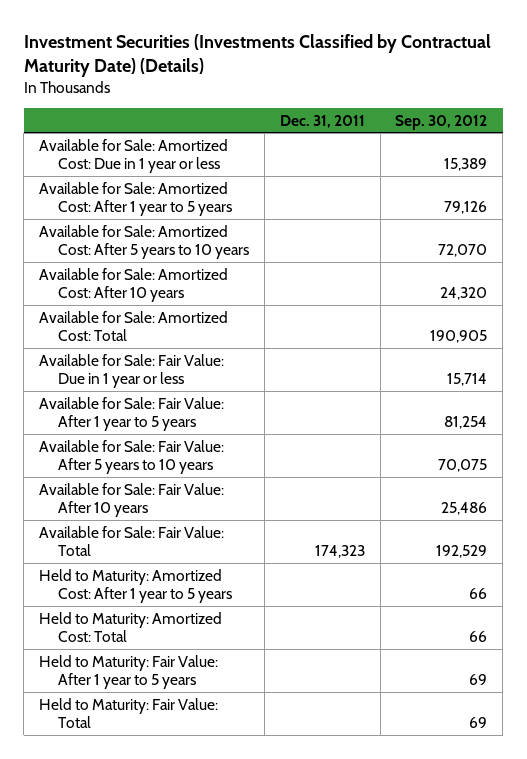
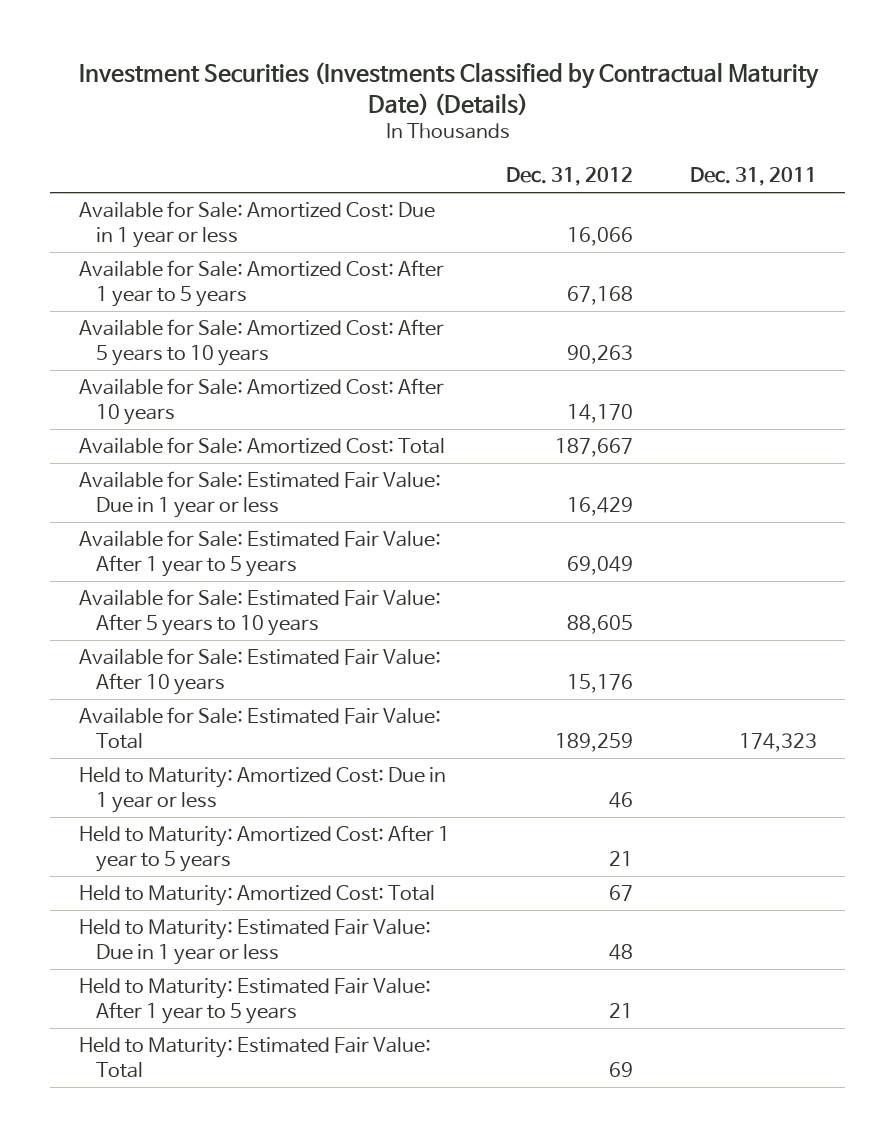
- | Dec. 31, 2011 | Sep. 30, 2012
+ | Dec. 31, 2012 | Dec. 31, 2011
- Available for Sale: Fair Value: Due in 1 year or less | | 15,714
- Available for Sale: Fair Value: After 1 year to 5 years | | 81,254
- Available for Sale: Fair Value: After 5 years to 10 years | | 70,075
- Available for Sale: Fair Value: After 10 years | | 25,486
- Available for Sale: Fair Value: Total | 174,323 | 192,529
+ Available for Sale: Estimated Fair Value: Due in 1 year or less | 16,429 |
+ Available for Sale: Estimated Fair Value: After 1 year to 5 years | 69,049 |
+ Available for Sale: Estimated Fair Value: After 5 years to 10 years | 88,605 |
+ Available for Sale: Estimated Fair Value: After 10 years | 15,176 |
+ Available for Sale: Estimated Fair Value: Total | 189,259 | 174,323
+ Held to Maturity: Amortized Cost: Due in 1 year or less | 46 |
- Held to Maturity: Fair Value: After 1 year to 5 years | | 69
- Held to Maturity: Fair Value: Total | | 69
+ Held to Maturity: Estimated Fair Value: Due in 1 year or less | 48 |
+ Held to Maturity: Estimated Fair Value: After 1 year to 5 years | 21 |
+ Held to Maturity: Estimated Fair Value: Total | 69 |

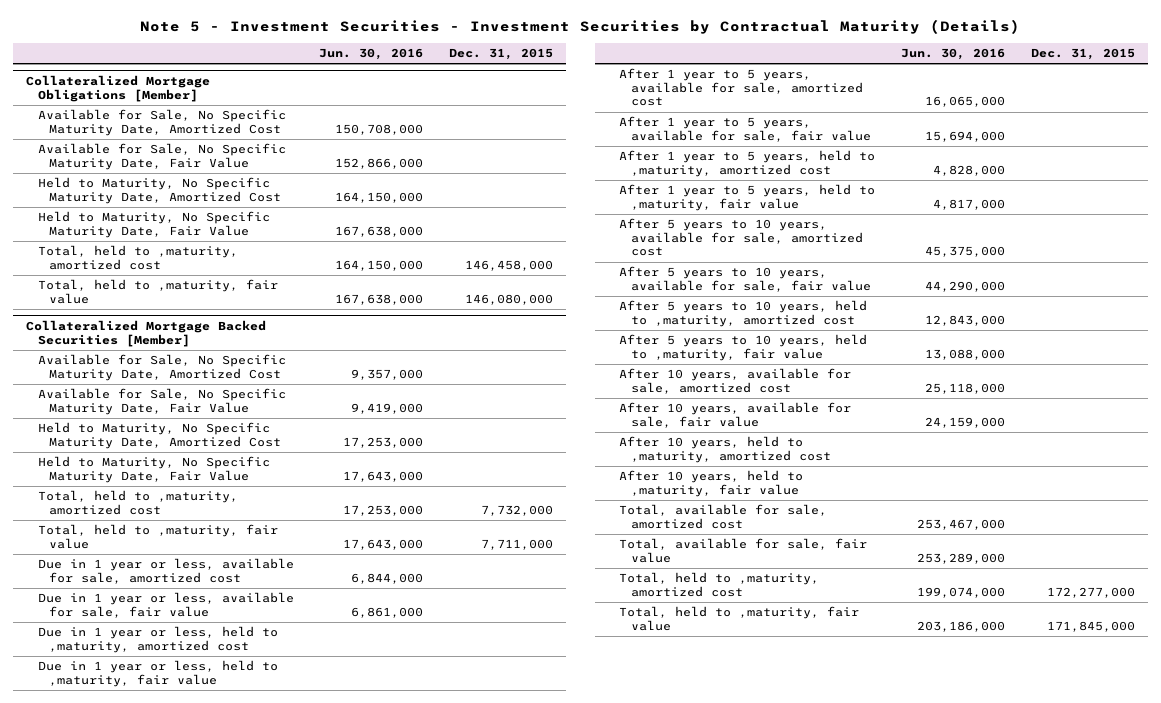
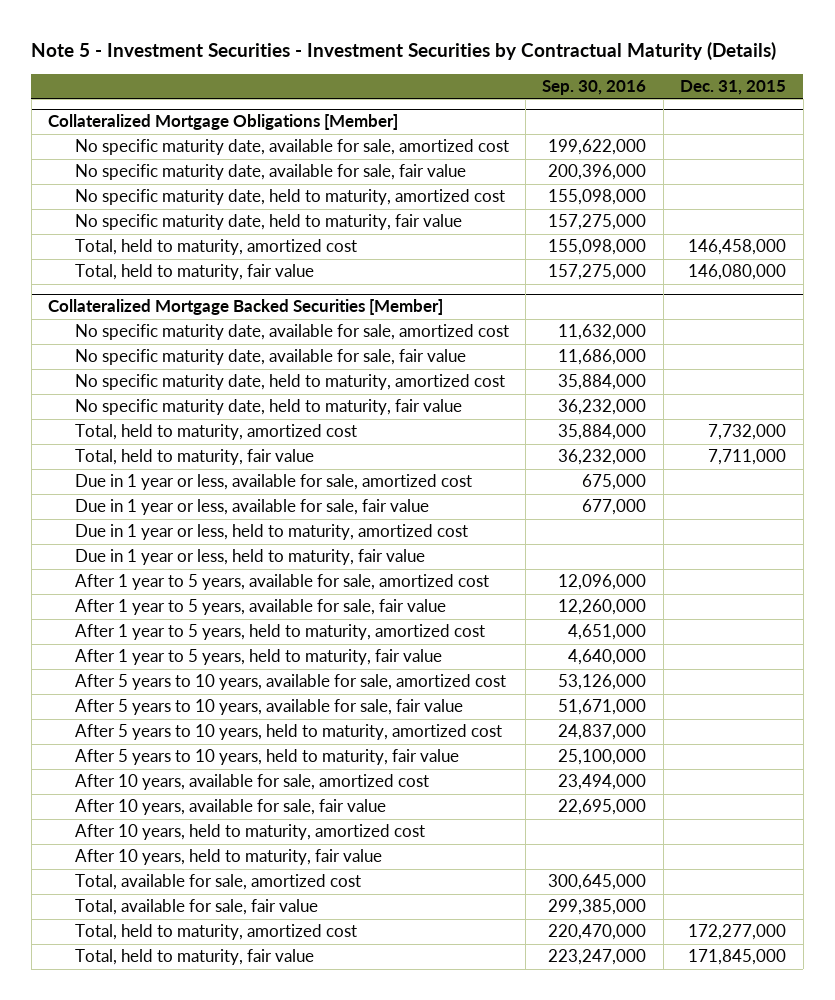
- | Jun. 30, 2016 | Dec. 31, 2015
+ | Sep. 30, 2016 | Dec. 31, 2015
@ Collateralized Mortgage Obligations [Member]
- Available for Sale, No Specific Maturity Date, Amortized Cost | 150,708,000 |
- Available for Sale, No Specific Maturity Date, Fair Value | 152,866,000 |
- Held to Maturity, No Specific Maturity Date, Amortized Cost | 164,150,000 |
- Held to Maturity, No Specific Maturity Date, Fair Value | 167,638,000 |
- Total, held to ,maturity, amortized cost | 164,150,000 | 146,458,000
- Total, held to ,maturity, fair value | 167,638,000 | 146,080,000
+ No specific maturity date, available for sale, amortized cost | 199,622,000 |
+ No specific maturity date, available for sale, fair value | 200,396,000 |
+ No specific maturity date, held to maturity, amortized cost | 155,098,000 |
+ No specific maturity date, held to maturity, fair value | 157,275,000 |
+ Total, held to maturity, amortized cost | 155,098,000 | 146,458,000
+ Total, held to maturity, fair value | 157,275,000 | 146,080,000
@ Collateralized Mortgage Backed Securities [Member]
- Available for Sale, No Specific Maturity Date, Amortized Cost | 9,357,000 |
- Available for Sale, No Specific Maturity Date, Fair Value | 9,419,000 |
- Held to Maturity, No Specific Maturity Date, Amortized Cost | 17,253,000 |
- Held to Maturity, No Specific Maturity Date, Fair Value | 17,643,000 |
- Total, held to ,maturity, amortized cost | 17,253,000 | 7,732,000
- Total, held to ,maturity, fair value | 17,643,000 | 7,711,000
+ No specific maturity date, available for sale, amortized cost | 11,632,000 |
+ No specific maturity date, available for sale, fair value | 11,686,000 |
+ No specific maturity date, held to maturity, amortized cost | 35,884,000 |
+ No specific maturity date, held to maturity, fair value | 36,232,000 |
+ Total, held to maturity, amortized cost | 35,884,000 | 7,732,000
+ Total, held to maturity, fair value | 36,232,000 | 7,711,000
- Due in 1 year or less, held to ,maturity, amortized cost
- Due in 1 year or less, held to ,maturity, fair value
+ Due in 1 year or less, held to maturity, amortized cost
+ Due in 1 year or less, held to maturity, fair value
- After 1 year to 5 years, held to ,maturity, amortized cost | 4,828,000 |
- After 1 year to 5 years, held to ,maturity, fair value | 4,817,000 |
+ After 1 year to 5 years, held to maturity, amortized cost | 4,651,000 |
+ After 1 year to 5 years, held to maturity, fair value | 4,640,000 |
- After 5 years to 10 years, held to ,maturity, amortized cost | 12,843,000 |
- After 5 years to 10 years, held to ,maturity, fair value | 13,088,000 |
+ After 5 years to 10 years, held to maturity, amortized cost | 24,837,000 |
+ After 5 years to 10 years, held to maturity, fair value | 25,100,000 |
- After 10 years, held to ,maturity, amortized cost
- After 10 years, held to ,maturity, fair value
+ After 10 years, held to maturity, amortized cost
+ After 10 years, held to maturity, fair value
- Total, held to ,maturity, amortized cost | 199,074,000 | 172,277,000
- Total, held to ,maturity, fair value | 203,186,000 | 171,845,000
+ Total, held to maturity, amortized cost | 220,470,000 | 172,277,000
+ Total, held to maturity, fair value | 223,247,000 | 171,845,000

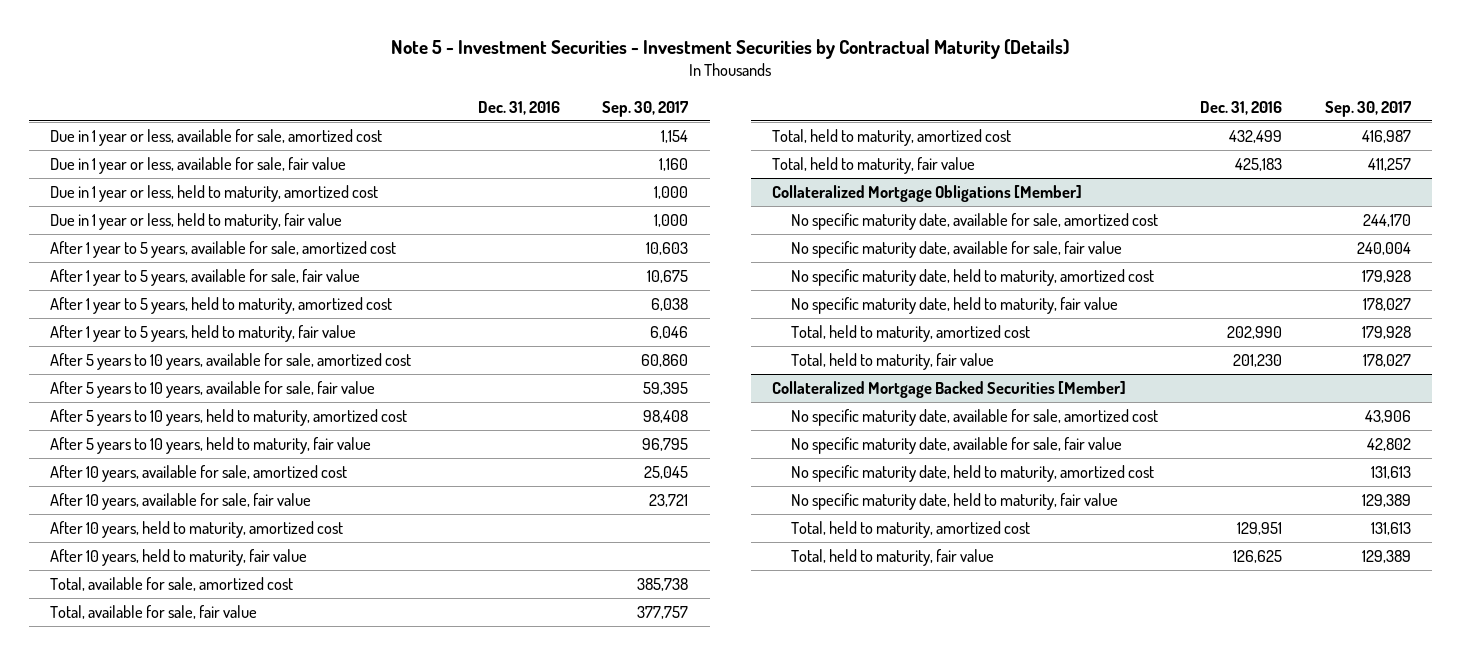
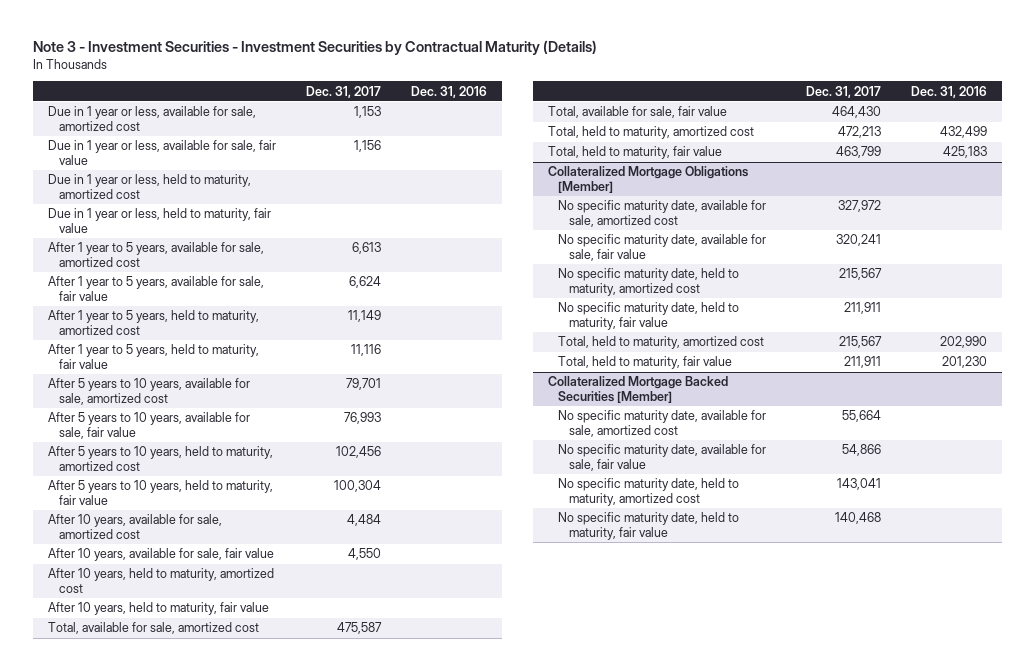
- Note 5 - Investment Securities - Investment Securities by Contractual Maturity (Details)
+ Note 3 - Investment Securities - Investment Securities by Contractual Maturity (Details)
- | Dec. 31, 2016 | Sep. 30, 2017
+ | Dec. 31, 2017 | Dec. 31, 2016
@ Collateralized Mortgage Backed Securities [Member]
- Total, held to maturity, amortized cost | 129,951 | 131,613
- Total, held to maturity, fair value | 126,625 | 129,389

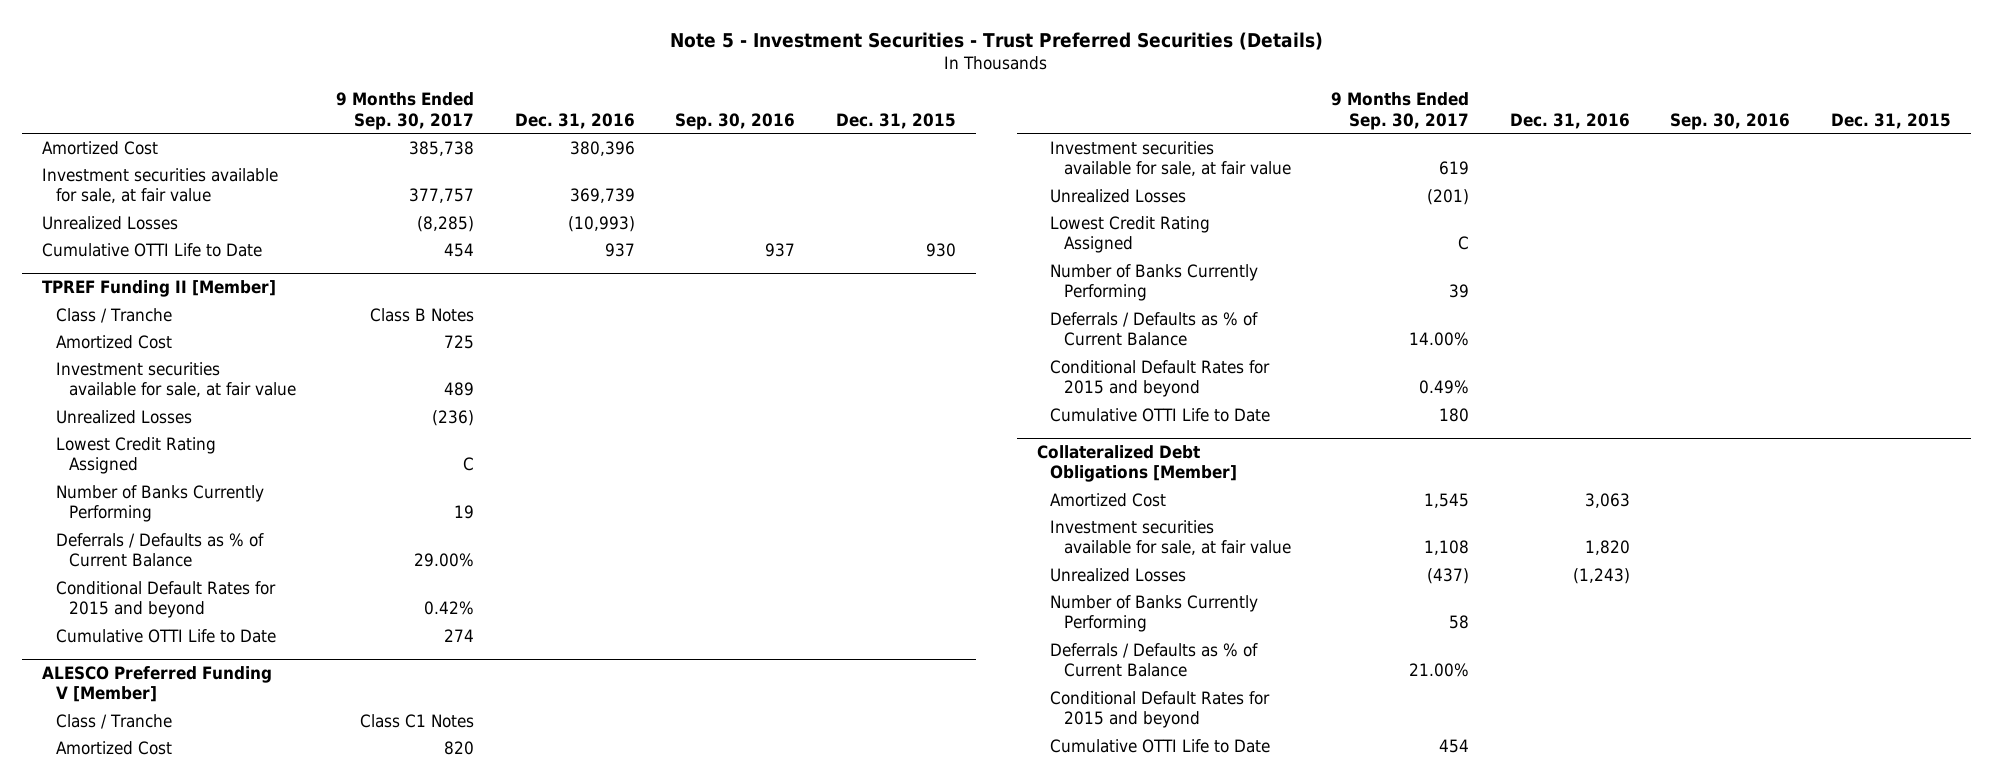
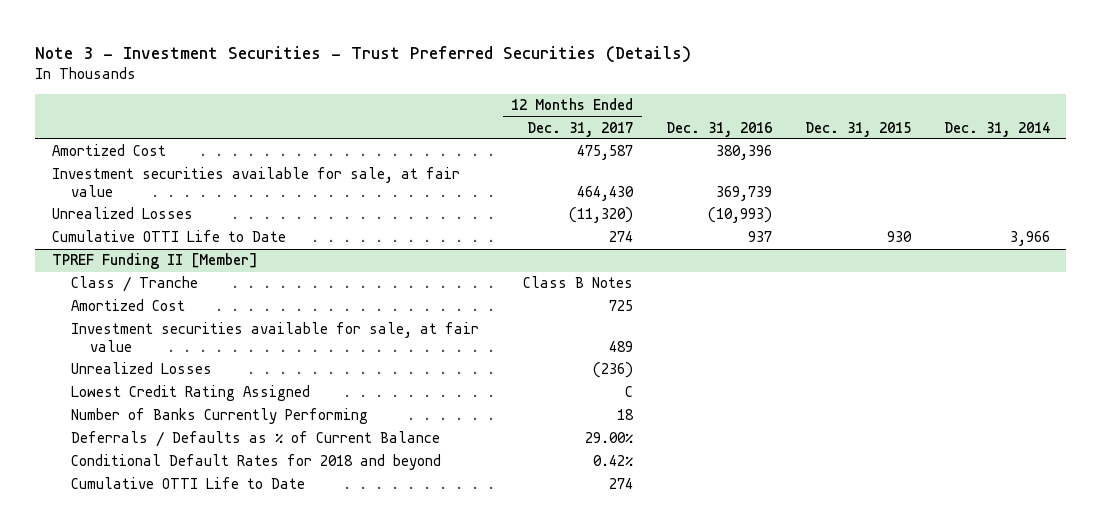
- Note 5 - Investment Securities - Trust Preferred Securities (Details)
+ Note 3 - Investment Securities - Trust Preferred Securities (Details)
- | 9 Months Ended Sep. 30, 2017 | Dec. 31, 2016 | Sep. 30, 2016 | Dec. 31, 2015
+ | 12 Months Ended Dec. 31, 2017 | Dec. 31, 2016 | Dec. 31, 2015 | Dec. 31, 2014
@ TPREF Funding II [Member]
- Conditional Default Rates for 2015 and beyond | 0.42% | | |
+ Conditional Default Rates for 2018 and beyond | 0.42% | | |
- ALESCO Preferred Funding V [Member]
- Class / Tranche | Class C1 Notes | | |
- Amortized Cost | 820 | | |
- Investment securities available for sale, at fair value | 619 | | |
- Unrealized Losses | (201) | | |
- Lowest Credit Rating Assigned | C | | |
- Number of Banks Currently Performing | 39 | | |
- Deferrals / Defaults as % of Current Balance | 14.00% | | |
- Conditional Default Rates for 2015 and beyond | 0.49% | | |
- Cumulative OTTI Life to Date | 180 | | |
- Collateralized Debt Obligations [Member]
- Amortized Cost | 1,545 | 3,063 | |
- Investment securities available for sale, at fair value | 1,108 | 1,820 | |
- Unrealized Losses | (437) | (1,243) | |
- Number of Banks Currently Performing | 58 | | |
- Deferrals / Defaults as % of Current Balance | 21.00% | | |
- Conditional Default Rates for 2015 and beyond
- Cumulative OTTI Life to Date | 454 | | |

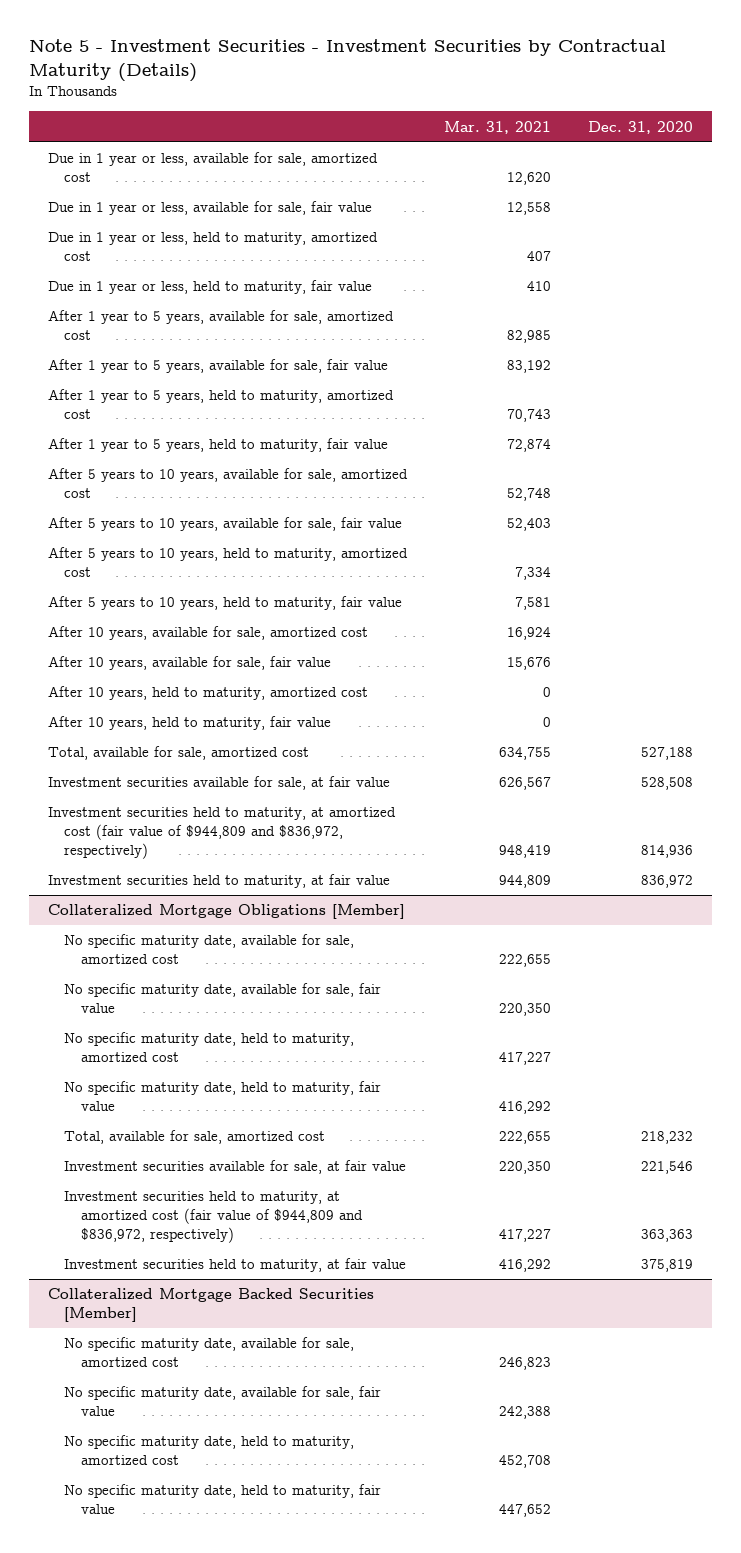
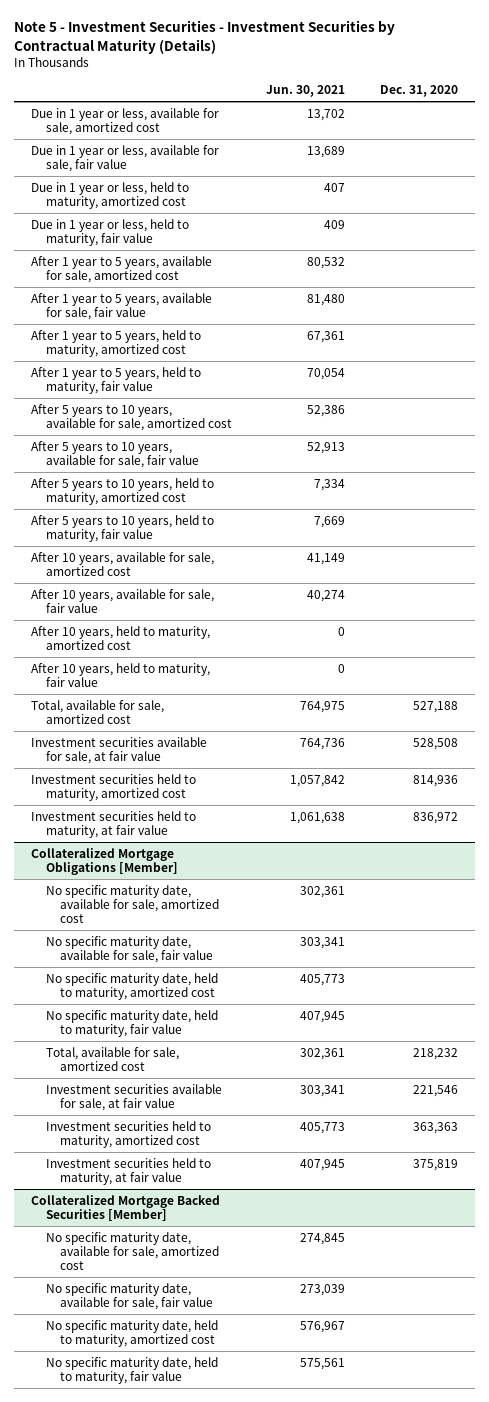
- | Mar. 31, 2021 | Dec. 31, 2020
+ | Jun. 30, 2021 | Dec. 31, 2020
- Investment securities held to maturity, at amortized cost (fair value of $944,809 and $836,972, respectively) | 948,419 | 814,936
+ Investment securities held to maturity, amortized cost | 1,057,842 | 814,936
@ Collateralized Mortgage Obligations [Member]
- Investment securities held to maturity, at amortized cost (fair value of $944,809 and $836,972, respectively) | 417,227 | 363,363
+ Investment securities held to maturity, amortized cost | 405,773 | 363,363

